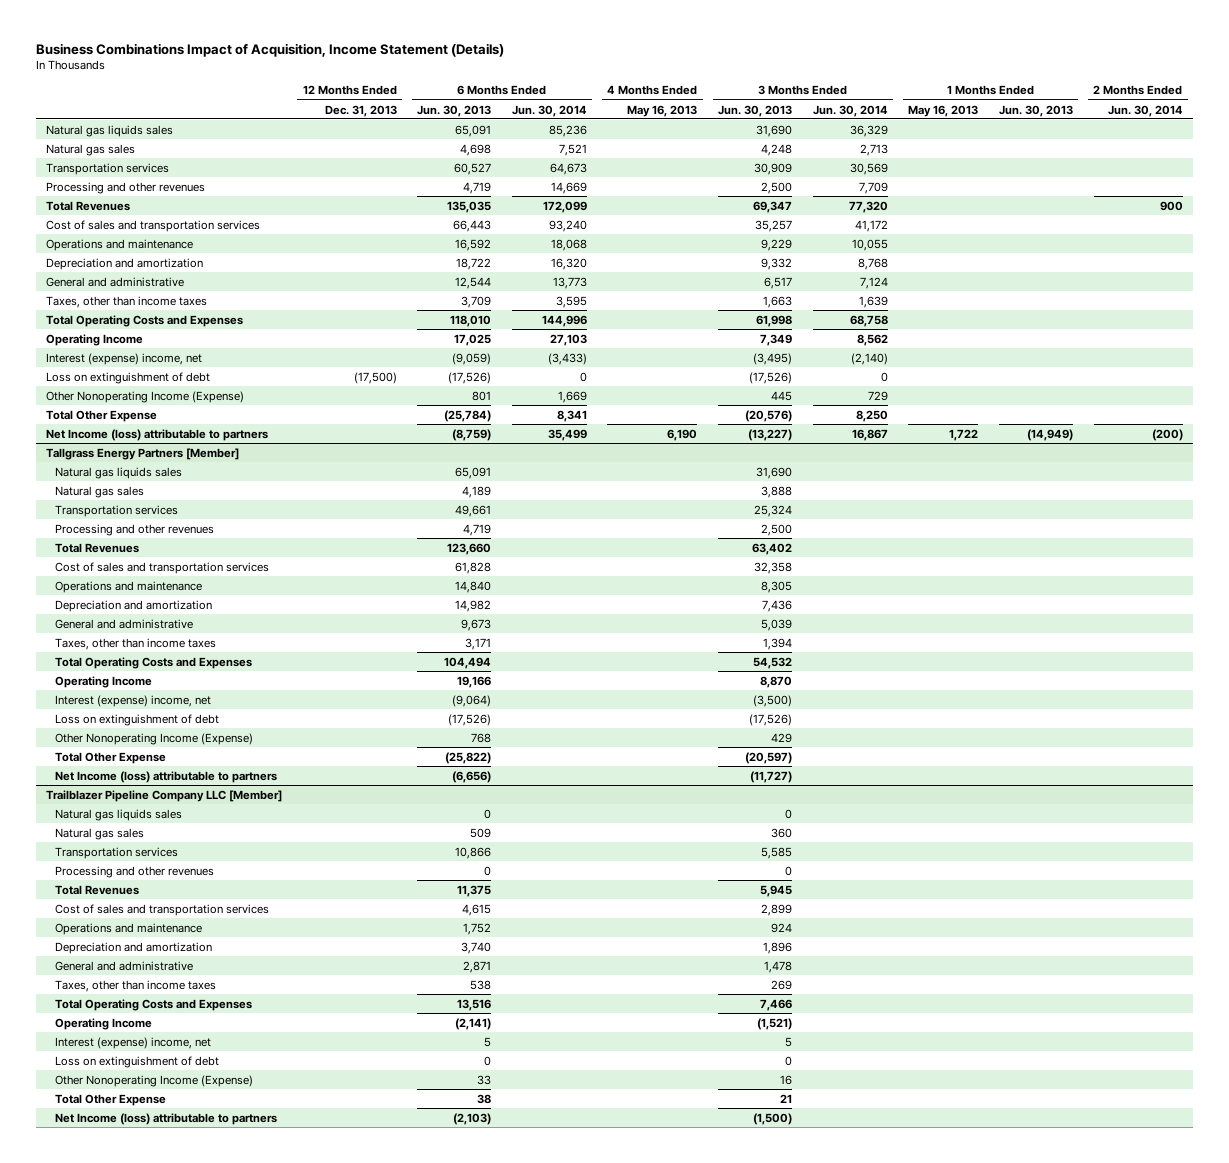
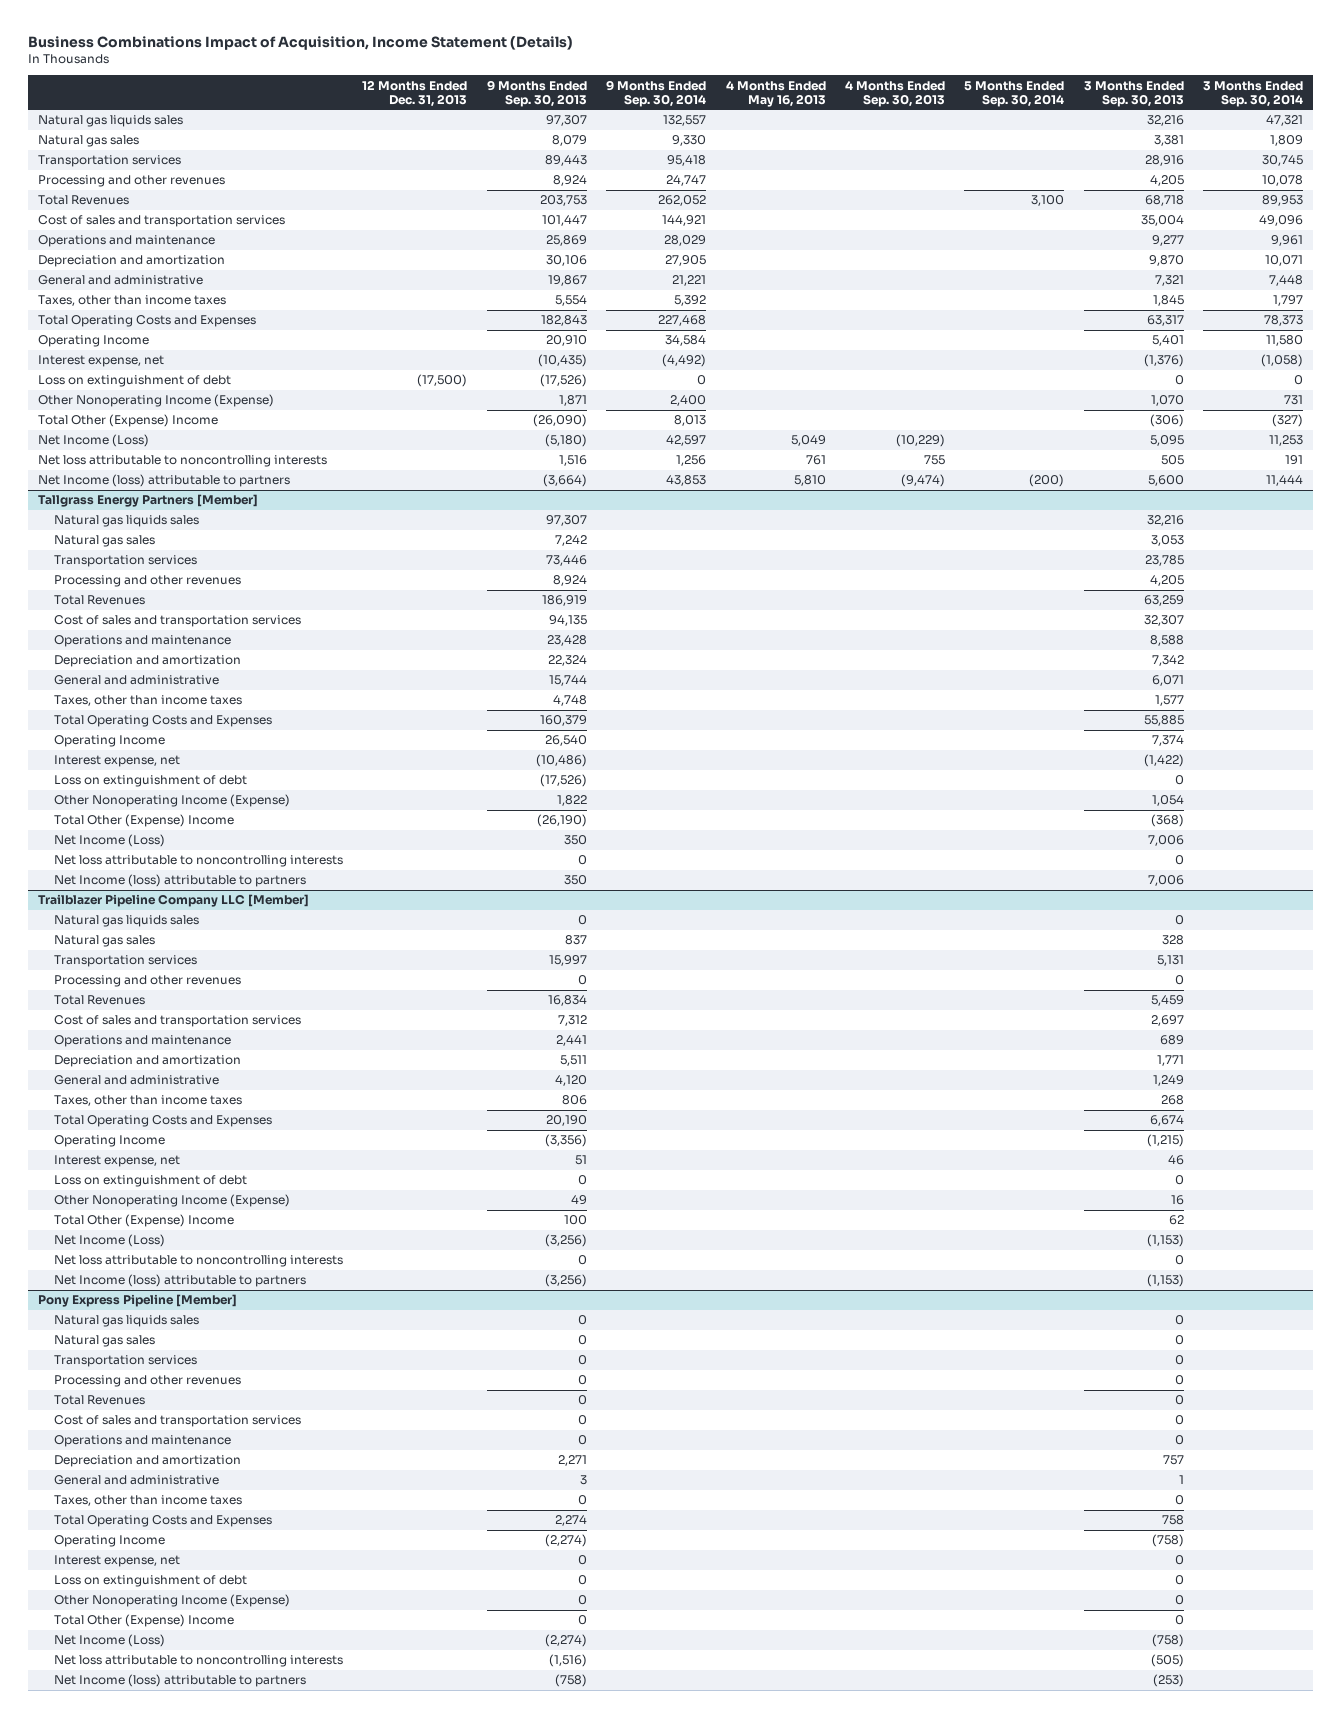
- | 12 Months Ended Dec. 31, 2013 | 6 Months Ended Jun. 30, 2013 | 6 Months Ended Jun. 30, 2014 | 4 Months Ended May 16, 2013 | 3 Months Ended Jun. 30, 2013 | 3 Months Ended Jun. 30, 2014 | 1 Months Ended May 16, 2013 | 1 Months Ended Jun. 30, 2013 | 2 Months Ended Jun. 30, 2014
+ | 12 Months Ended Dec. 31, 2013 | 9 Months Ended Sep. 30, 2013 | 9 Months Ended Sep. 30, 2014 | 4 Months Ended May 16, 2013 | 4 Months Ended Sep. 30, 2013 | 5 Months Ended Sep. 30, 2014 | 3 Months Ended Sep. 30, 2013 | 3 Months Ended Sep. 30, 2014
- Interest (expense) income, net | | (9,059) | (3,433) | | (3,495) | (2,140) | | |
+ Interest expense, net | | (10,435) | (4,492) | | | | (1,376) | (1,058)
- Total Other Expense | | (25,784) | 8,341 | | (20,576) | 8,250 | | |
- Net Income (loss) attributable to partners | | (8,759) | 35,499 | 6,190 | (13,227) | 16,867 | 1,722 | (14,949) | (200)
+ Total Other (Expense) Income | | (26,090) | 8,013 | | | | (306) | (327)
+ Net Income (Loss) | | (5,180) | 42,597 | 5,049 | (10,229) | | 5,095 | 11,253
+ Net loss attributable to noncontrolling interests | | 1,516 | 1,256 | 761 | 755 | | 505 | 191
+ Net Income (loss) attributable to partners | | (3,664) | 43,853 | 5,810 | (9,474) | (200) | 5,600 | 11,444
@ Tallgrass Energy Partners [Member]
- Interest (expense) income, net | | (9,064) | | | (3,500) | | | |
+ Interest expense, net | | (10,486) | | | | | (1,422) |
- Total Other Expense | | (25,822) | | | (20,597) | | | |
+ Total Other (Expense) Income | | (26,190) | | | | | (368) |
+ Net Income (Loss) | | 350 | | | | | 7,006 |
+ Net loss attributable to noncontrolling interests | | 0 | | | | | 0 |
@ Trailblazer Pipeline Company LLC [Member]
- Interest (expense) income, net | | 5 | | | 5 | | | |
+ Interest expense, net | | 51 | | | | | 46 |
- Total Other Expense | | 38 | | | 21 | | | |
+ Total Other (Expense) Income | | 100 | | | | | 62 |
+ Net Income (Loss) | | (3,256) | | | | | (1,153) |
+ Net loss attributable to noncontrolling interests | | 0 | | | | | 0 |
+ Pony Express Pipeline [Member]
+ Natural gas liquids sales | | 0 | | | | | 0 |
+ Natural gas sales | | 0 | | | | | 0 |
+ Transportation services | | 0 | | | | | 0 |
+ Processing and other revenues | | 0 | | | | | 0 |
+ Total Revenues | | 0 | | | | | 0 |
+ Cost of sales and transportation services | | 0 | | | | | 0 |
+ Operations and maintenance | | 0 | | | | | 0 |
+ Depreciation and amortization | | 2,271 | | | | | 757 |
+ General and administrative | | 3 | | | | | 1 |
+ Taxes, other than income taxes | | 0 | | | | | 0 |
+ Total Operating Costs and Expenses | | 2,274 | | | | | 758 |
+ Operating Income | | (2,274) | | | | | (758) |
+ Interest expense, net | | 0 | | | | | 0 |
+ Loss on extinguishment of debt | | 0 | | | | | 0 |
+ Other Nonoperating Income (Expense) | | 0 | | | | | 0 |
+ Total Other (Expense) Income | | 0 | | | | | 0 |
+ Net Income (Loss) | | (2,274) | | | | | (758) |
+ Net loss attributable to noncontrolling interests | | (1,516) | | | | | (505) |
+ Net Income (loss) attributable to partners | | (758) | | | | | (253) |

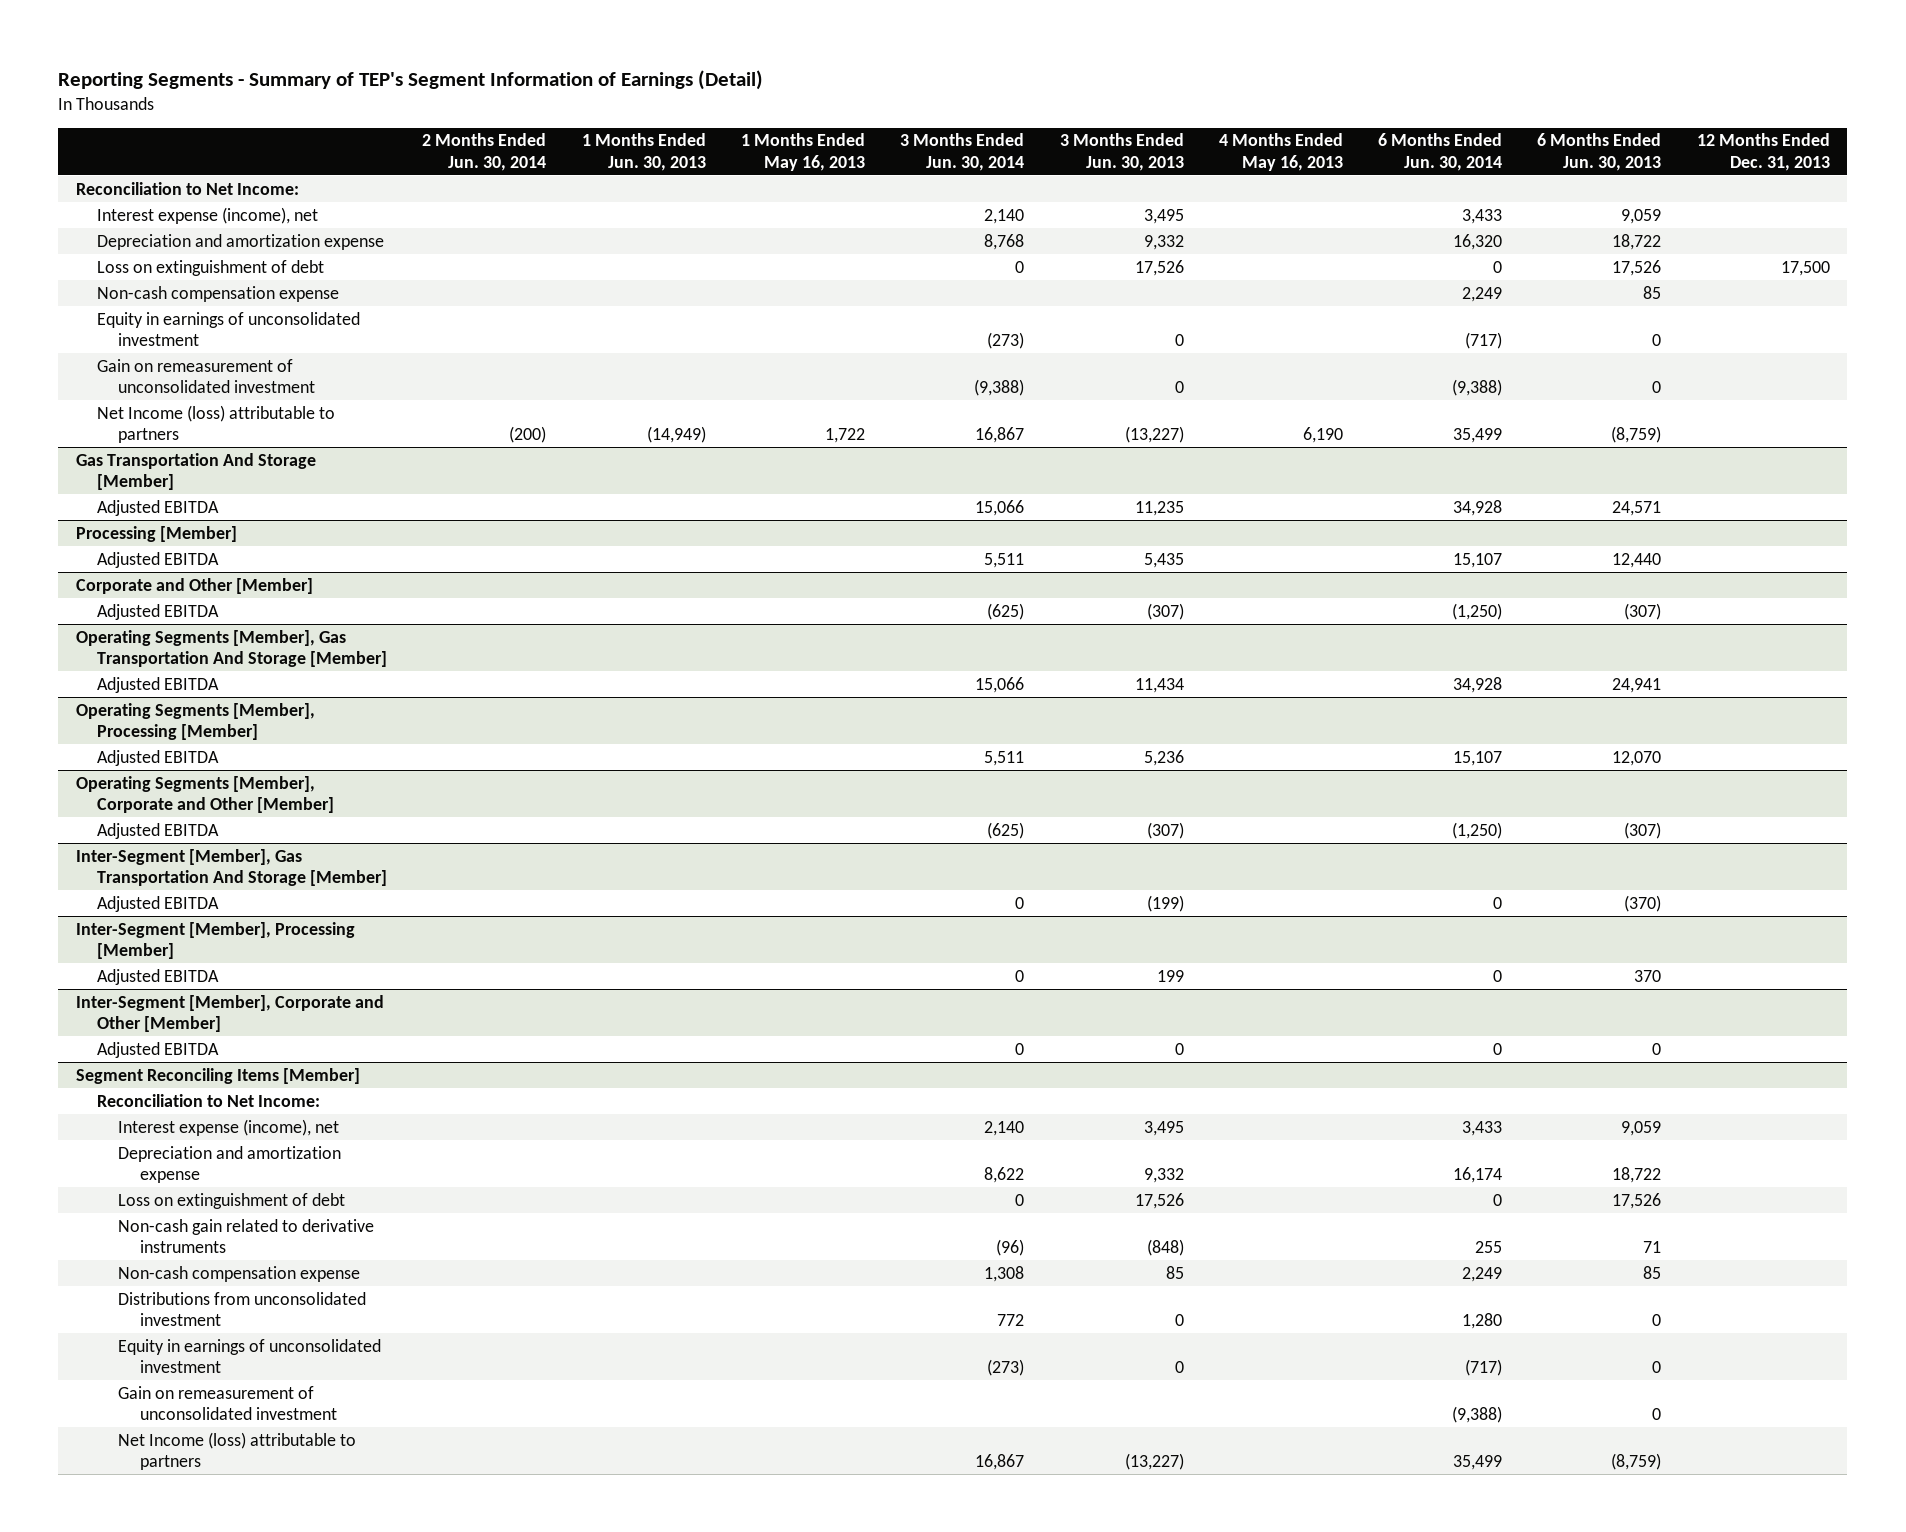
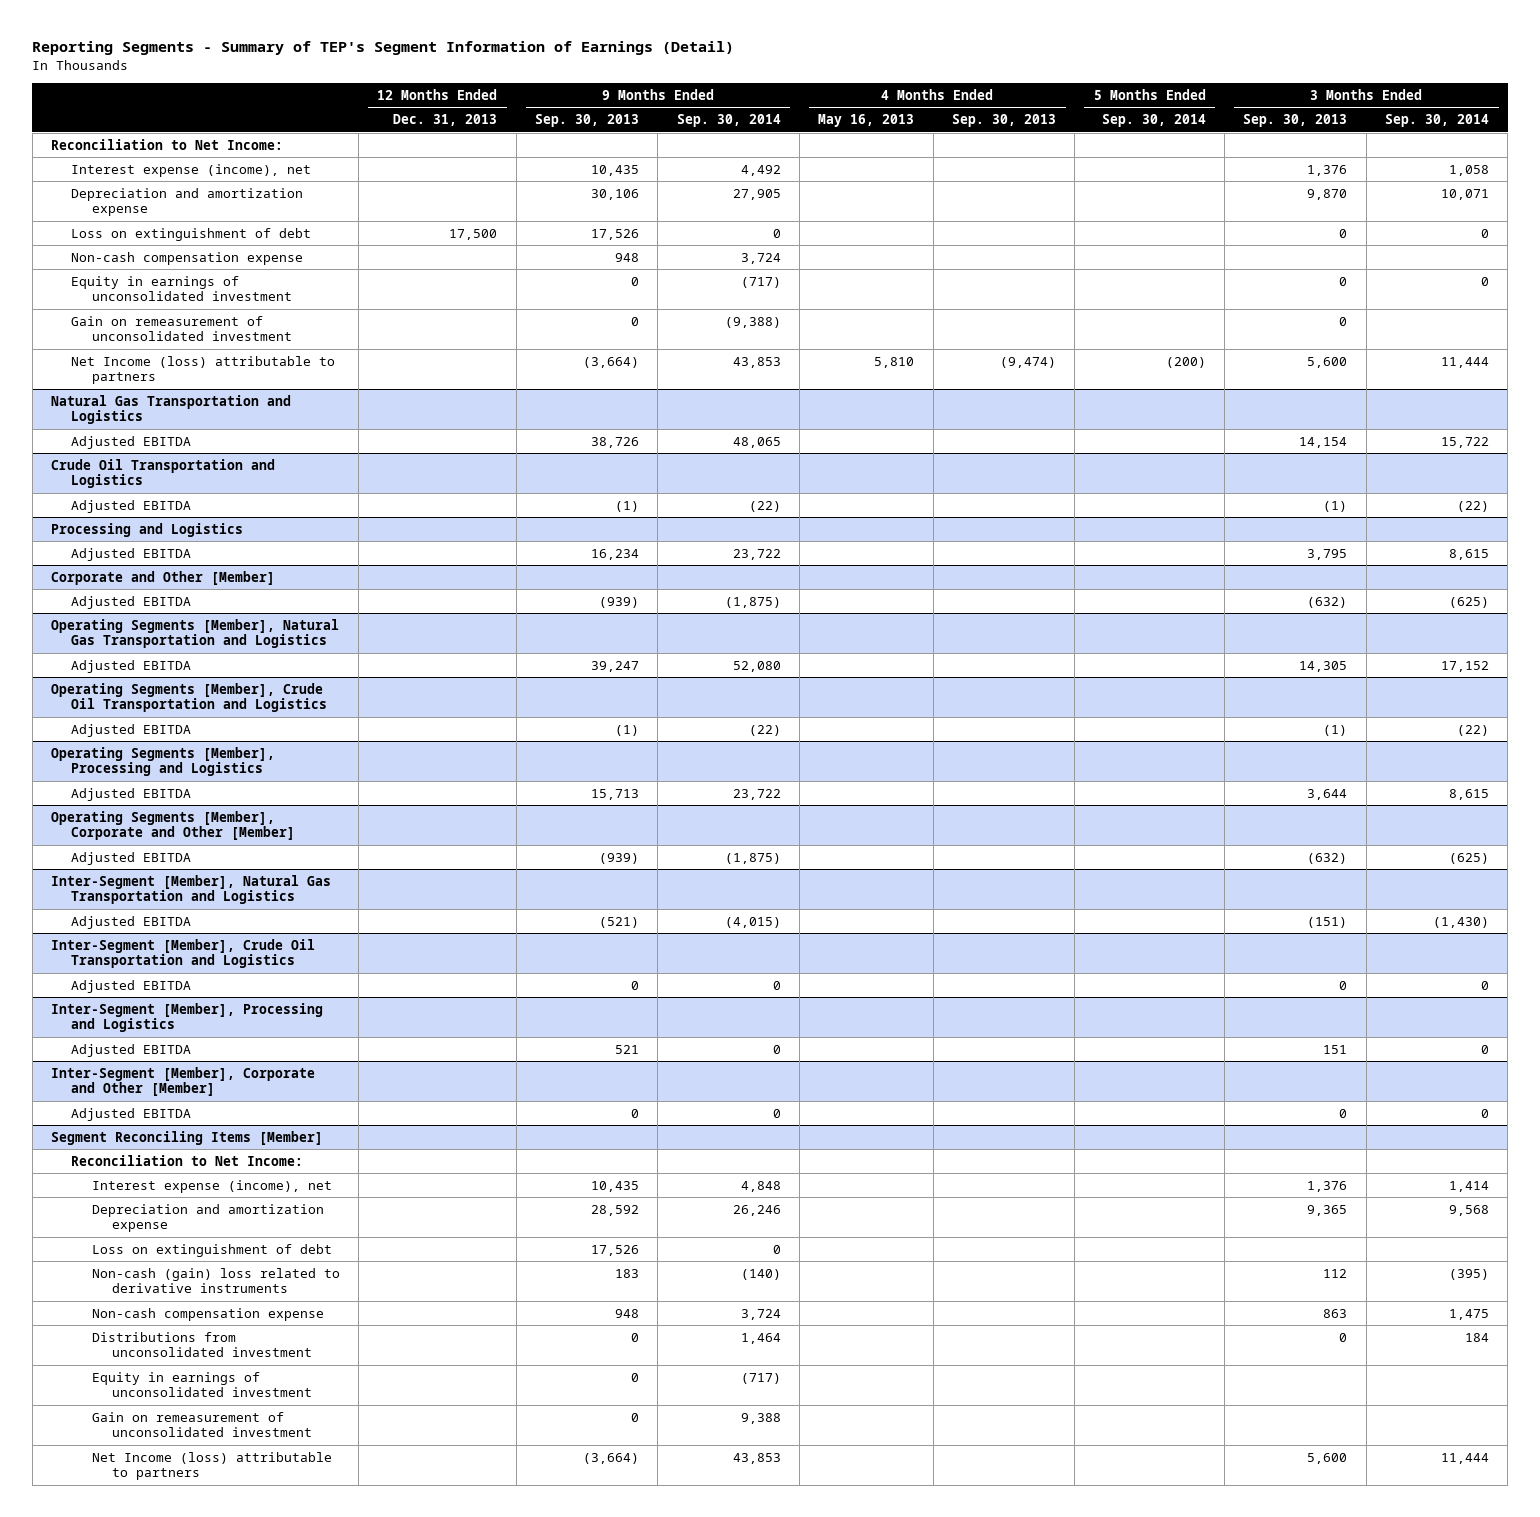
- | 2 Months Ended Jun. 30, 2014 | 1 Months Ended Jun. 30, 2013 | 1 Months Ended May 16, 2013 | 3 Months Ended Jun. 30, 2014 | 3 Months Ended Jun. 30, 2013 | 4 Months Ended May 16, 2013 | 6 Months Ended Jun. 30, 2014 | 6 Months Ended Jun. 30, 2013 | 12 Months Ended Dec. 31, 2013
+ | 12 Months Ended Dec. 31, 2013 | 9 Months Ended Sep. 30, 2013 | 9 Months Ended Sep. 30, 2014 | 4 Months Ended May 16, 2013 | 4 Months Ended Sep. 30, 2013 | 5 Months Ended Sep. 30, 2014 | 3 Months Ended Sep. 30, 2013 | 3 Months Ended Sep. 30, 2014
- Net Income (loss) attributable to partners | (200) | (14,949) | 1,722 | 16,867 | (13,227) | 6,190 | 35,499 | (8,759) |
- Gas Transportation And Storage [Member]
+ Net Income (loss) attributable to partners | | (3,664) | 43,853 | 5,810 | (9,474) | (200) | 5,600 | 11,444
+ Natural Gas Transportation and Logistics
- Processing [Member]
+ Crude Oil Transportation and Logistics
+ Adjusted EBITDA | | (1) | (22) | | | | (1) | (22)
+ Processing and Logistics
- Operating Segments [Member], Gas Transportation And Storage [Member]
+ Operating Segments [Member], Natural Gas Transportation and Logistics
- Operating Segments [Member], Processing [Member]
+ Operating Segments [Member], Crude Oil Transportation and Logistics
+ Adjusted EBITDA | | (1) | (22) | | | | (1) | (22)
+ Operating Segments [Member], Processing and Logistics
- Inter-Segment [Member], Gas Transportation And Storage [Member]
+ Inter-Segment [Member], Natural Gas Transportation and Logistics
- Inter-Segment [Member], Processing [Member]
+ Inter-Segment [Member], Crude Oil Transportation and Logistics
+ Adjusted EBITDA | | 0 | 0 | | | | 0 | 0
+ Inter-Segment [Member], Processing and Logistics
@ Segment Reconciling Items [Member]
- Non-cash gain related to derivative instruments | | | | (96) | (848) | | 255 | 71 |
+ Non-cash (gain) loss related to derivative instruments | | 183 | (140) | | | | 112 | (395)

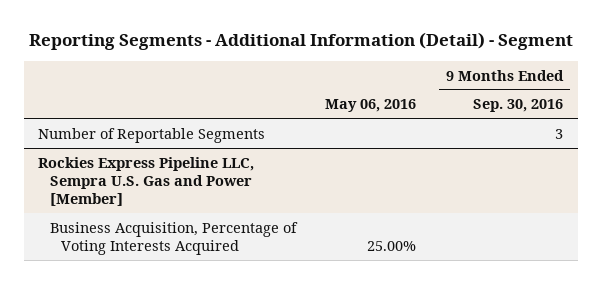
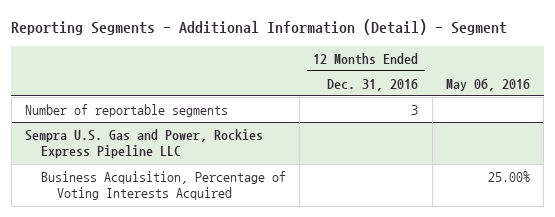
- | May 06, 2016 | 9 Months Ended Sep. 30, 2016
+ | 12 Months Ended Dec. 31, 2016 | May 06, 2016
- Number of Reportable Segments | | 3
- Rockies Express Pipeline LLC, Sempra U.S. Gas and Power [Member]
+ Number of reportable segments | 3 |
+ Sempra U.S. Gas and Power, Rockies Express Pipeline LLC

